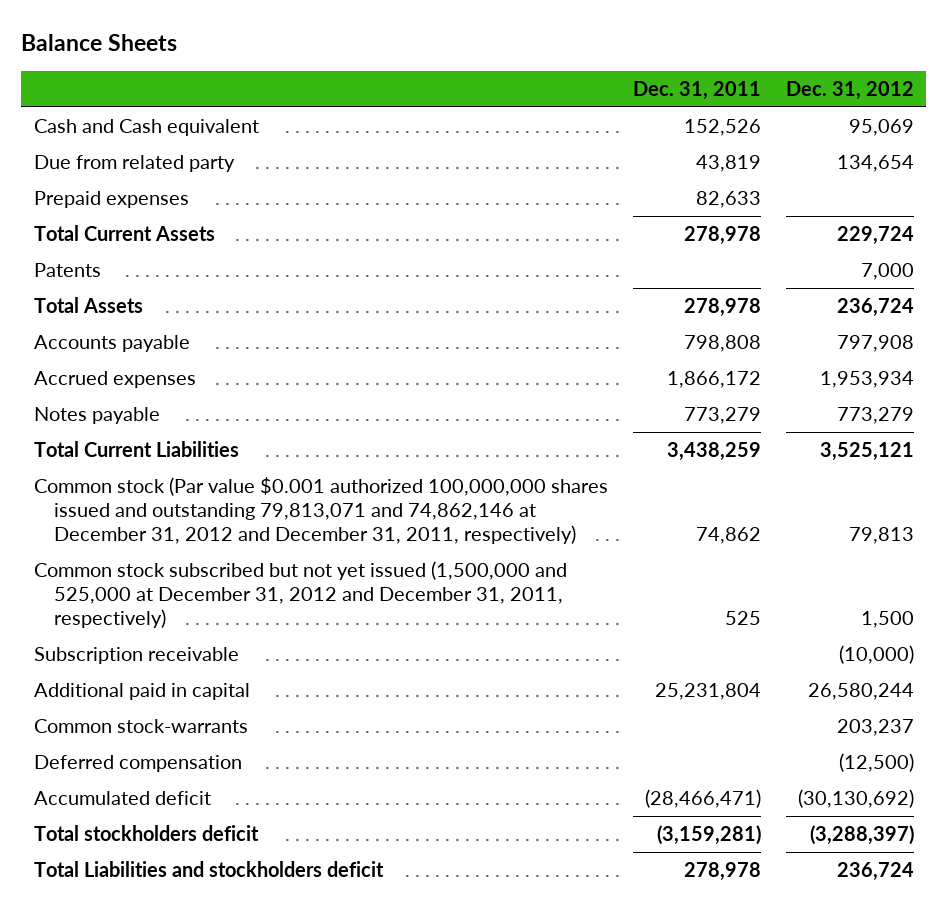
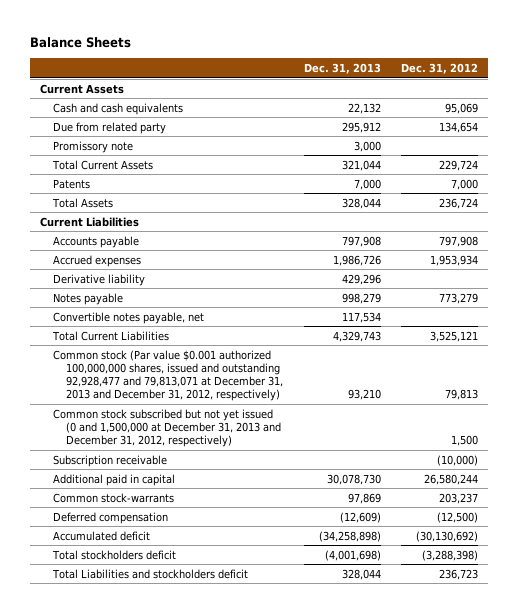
- | Dec. 31, 2011 | Dec. 31, 2012
+ | Dec. 31, 2013 | Dec. 31, 2012
- Cash and Cash equivalent | 152,526 | 95,069
+ Current Assets
+ Cash and cash equivalents | 22,132 | 95,069
- Prepaid expenses | 82,633 |
+ Promissory note | 3,000 |
+ Current Liabilities
+ Derivative liability | 429,296 |
+ Convertible notes payable, net | 117,534 |
- Common stock (Par value $0.001 authorized 100,000,000 shares issued and outstanding 79,813,071 and 74,862,146 at December 31, 2012 and December 31, 2011, respectively) | 74,862 | 79,813
- Common stock subscribed but not yet issued (1,500,000 and 525,000 at December 31, 2012 and December 31, 2011, respectively) | 525 | 1,500
+ Common stock (Par value $0.001 authorized 100,000,000 shares, issued and outstanding 92,928,477 and 79,813,071 at December 31, 2013 and December 31, 2012, respectively) | 93,210 | 79,813
+ Common stock subscribed but not yet issued (0 and 1,500,000 at December 31, 2013 and December 31, 2012, respectively) | | 1,500
- Total stockholders deficit | (3,159,281) | (3,288,397)
- Total Liabilities and stockholders deficit | 278,978 | 236,724
+ Total stockholders deficit | (4,001,698) | (3,288,398)
+ Total Liabilities and stockholders deficit | 328,044 | 236,723

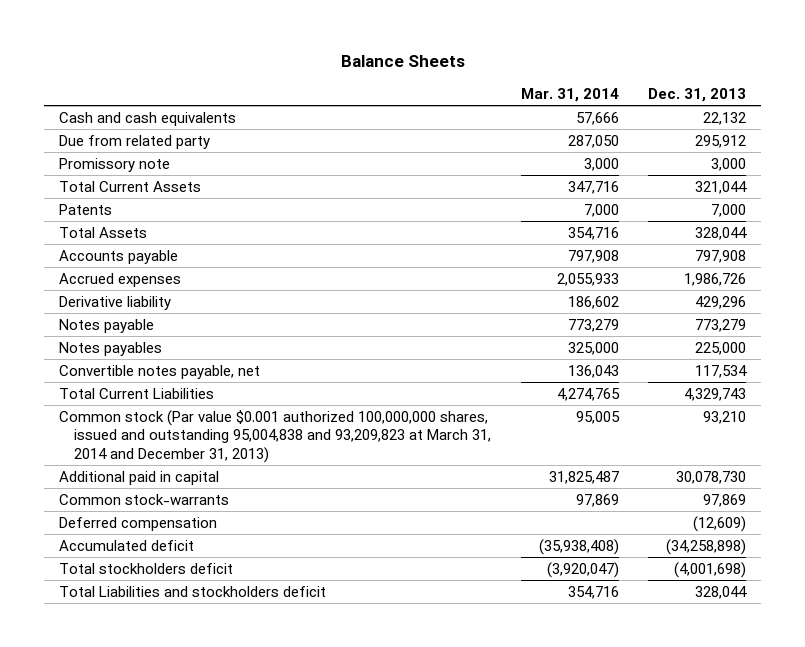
- | Dec. 31, 2013 | Dec. 31, 2012
+ | Mar. 31, 2014 | Dec. 31, 2013
- Current Assets
- Current Liabilities
- Notes payable | 998,279 | 773,279
+ Notes payable | 773,279 | 773,279
+ Notes payables | 325,000 | 225,000
- Common stock (Par value $0.001 authorized 100,000,000 shares, issued and outstanding 92,928,477 and 79,813,071 at December 31, 2013 and December 31, 2012, respectively) | 93,210 | 79,813
- Common stock subscribed but not yet issued (0 and 1,500,000 at December 31, 2013 and December 31, 2012, respectively) | | 1,500
- Subscription receivable | | (10,000)
+ Common stock (Par value $0.001 authorized 100,000,000 shares, issued and outstanding 95,004,838 and 93,209,823 at March 31, 2014 and December 31, 2013) | 95,005 | 93,210

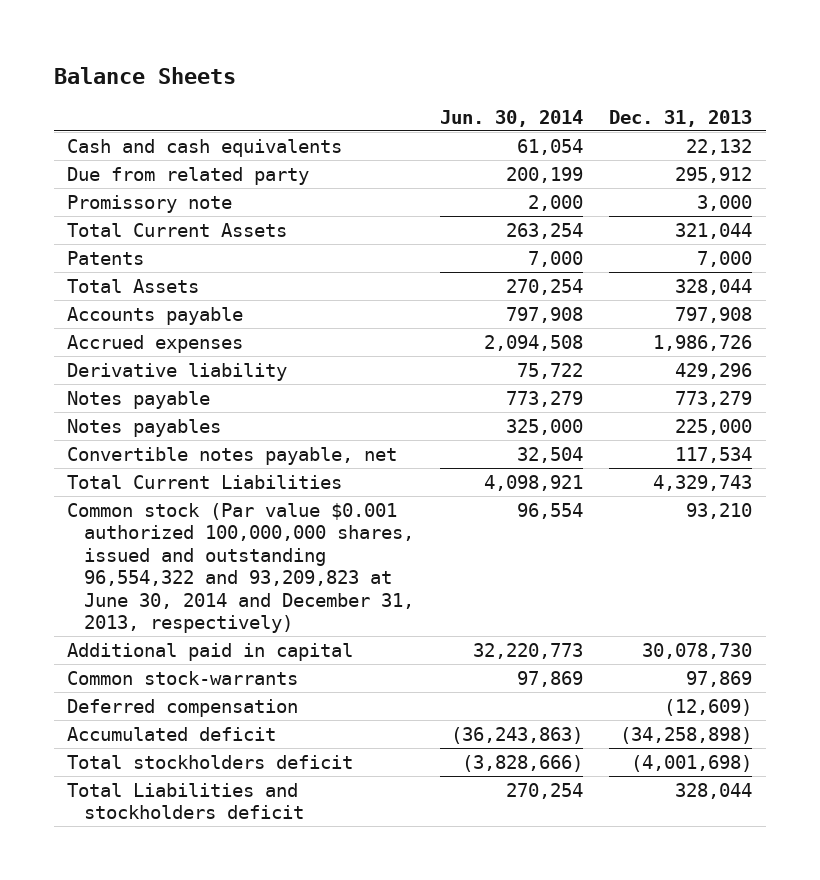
- | Mar. 31, 2014 | Dec. 31, 2013
+ | Jun. 30, 2014 | Dec. 31, 2013
- Common stock (Par value $0.001 authorized 100,000,000 shares, issued and outstanding 95,004,838 and 93,209,823 at March 31, 2014 and December 31, 2013) | 95,005 | 93,210
+ Common stock (Par value $0.001 authorized 100,000,000 shares, issued and outstanding 96,554,322 and 93,209,823 at June 30, 2014 and December 31, 2013, respectively) | 96,554 | 93,210

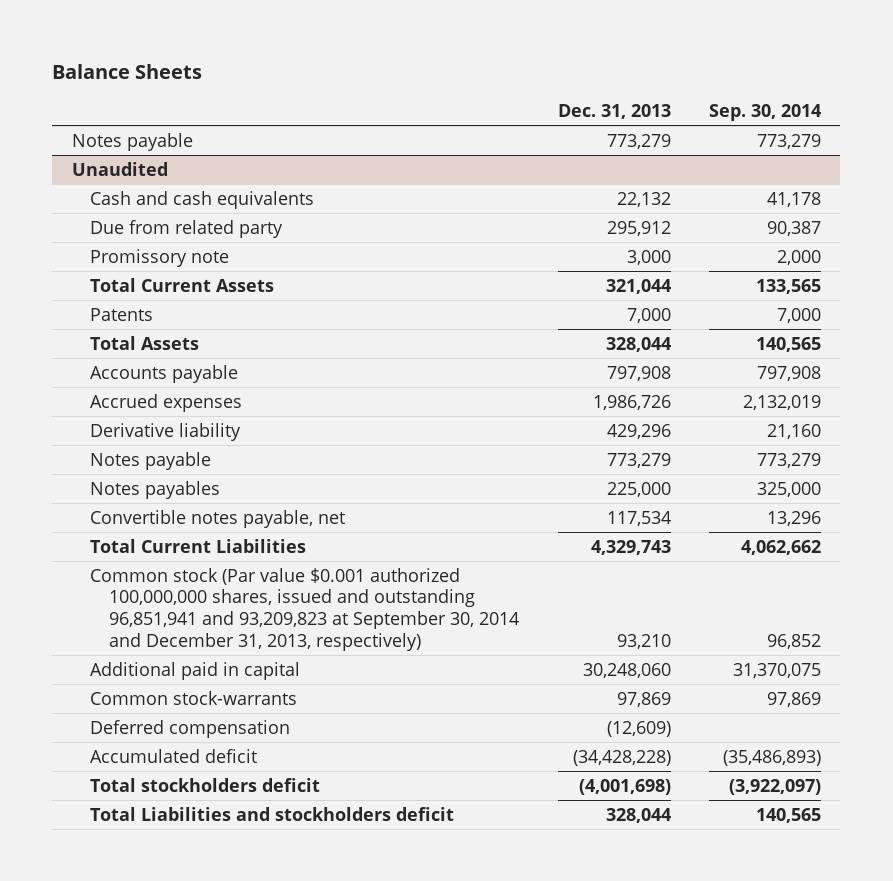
- | Jun. 30, 2014 | Dec. 31, 2013
+ | Dec. 31, 2013 | Sep. 30, 2014
+ Notes payable | 773,279 | 773,279
+ Unaudited
- Common stock (Par value $0.001 authorized 100,000,000 shares, issued and outstanding 96,554,322 and 93,209,823 at June 30, 2014 and December 31, 2013, respectively) | 96,554 | 93,210
- Additional paid in capital | 32,220,773 | 30,078,730
+ Common stock (Par value $0.001 authorized 100,000,000 shares, issued and outstanding 96,851,941 and 93,209,823 at September 30, 2014 and December 31, 2013, respectively) | 93,210 | 96,852
+ Additional paid in capital | 30,248,060 | 31,370,075
- Accumulated deficit | (36,243,863) | (34,258,898)
+ Accumulated deficit | (34,428,228) | (35,486,893)

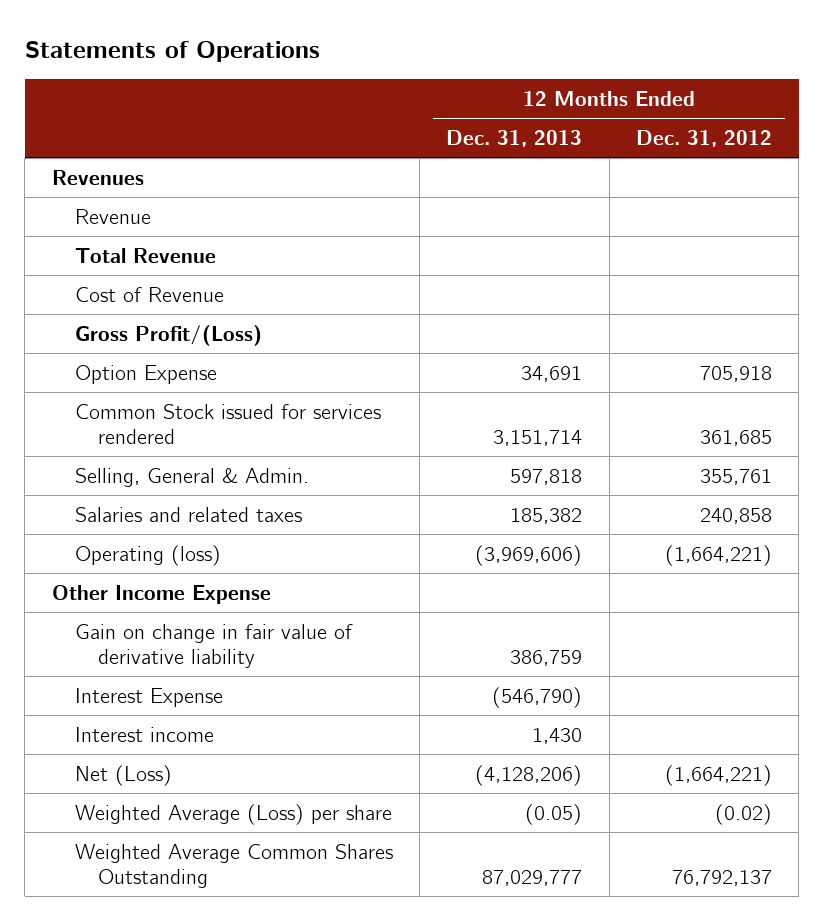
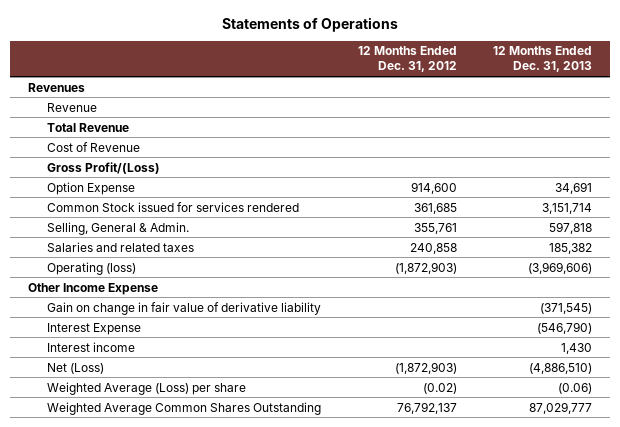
- | 12 Months Ended Dec. 31, 2013 | 12 Months Ended Dec. 31, 2012
+ | 12 Months Ended Dec. 31, 2012 | 12 Months Ended Dec. 31, 2013
- Option Expense | 34,691 | 705,918
+ Option Expense | 914,600 | 34,691
- Operating (loss) | (3,969,606) | (1,664,221)
+ Operating (loss) | (1,872,903) | (3,969,606)
- Gain on change in fair value of derivative liability | 386,759 |
+ Gain on change in fair value of derivative liability | | (371,545)
- Net (Loss) | (4,128,206) | (1,664,221)
- Weighted Average (Loss) per share | (0.05) | (0.02)
+ Net (Loss) | (1,872,903) | (4,886,510)
+ Weighted Average (Loss) per share | (0.02) | (0.06)

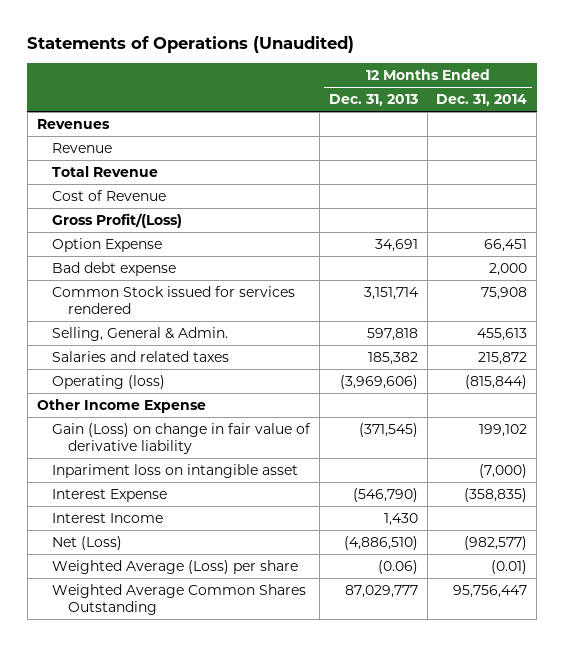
- Statements of Operations
+ Statements of Operations (Unaudited)
- | 12 Months Ended Dec. 31, 2012 | 12 Months Ended Dec. 31, 2013
+ | 12 Months Ended Dec. 31, 2013 | 12 Months Ended Dec. 31, 2014
+ Bad debt expense | | 2,000
- Gain on change in fair value of derivative liability | | (371,545)
+ Gain (Loss) on change in fair value of derivative liability | (371,545) | 199,102
+ Inpariment loss on intangible asset | | (7,000)
- Interest income | | 1,430
+ Interest Income | 1,430 |

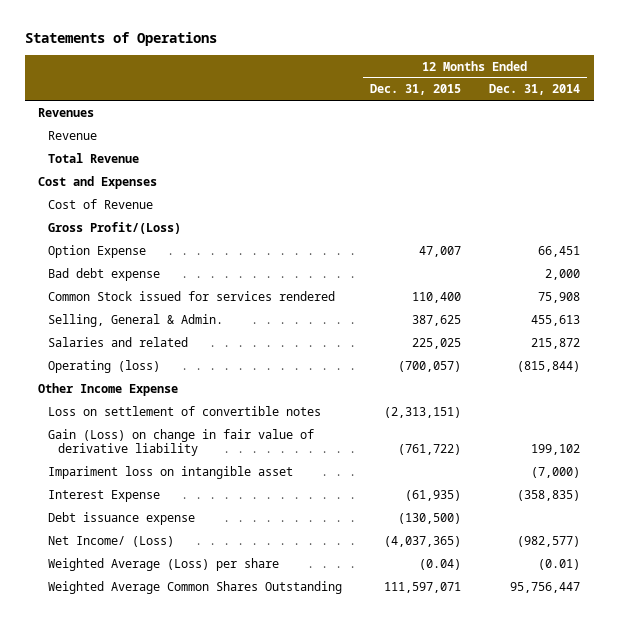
- Statements of Operations (Unaudited)
+ Statements of Operations
- | 12 Months Ended Dec. 31, 2013 | 12 Months Ended Dec. 31, 2014
+ | 12 Months Ended Dec. 31, 2015 | 12 Months Ended Dec. 31, 2014
+ Cost and Expenses
- Salaries and related taxes | 185,382 | 215,872
+ Salaries and related | 225,025 | 215,872
+ Loss on settlement of convertible notes | (2,313,151) |
- Inpariment loss on intangible asset | | (7,000)
+ Impariment loss on intangible asset | | (7,000)
- Interest Income | 1,430 |
- Net (Loss) | (4,886,510) | (982,577)
+ Debt issuance expense | (130,500) |
+ Net Income/ (Loss) | (4,037,365) | (982,577)

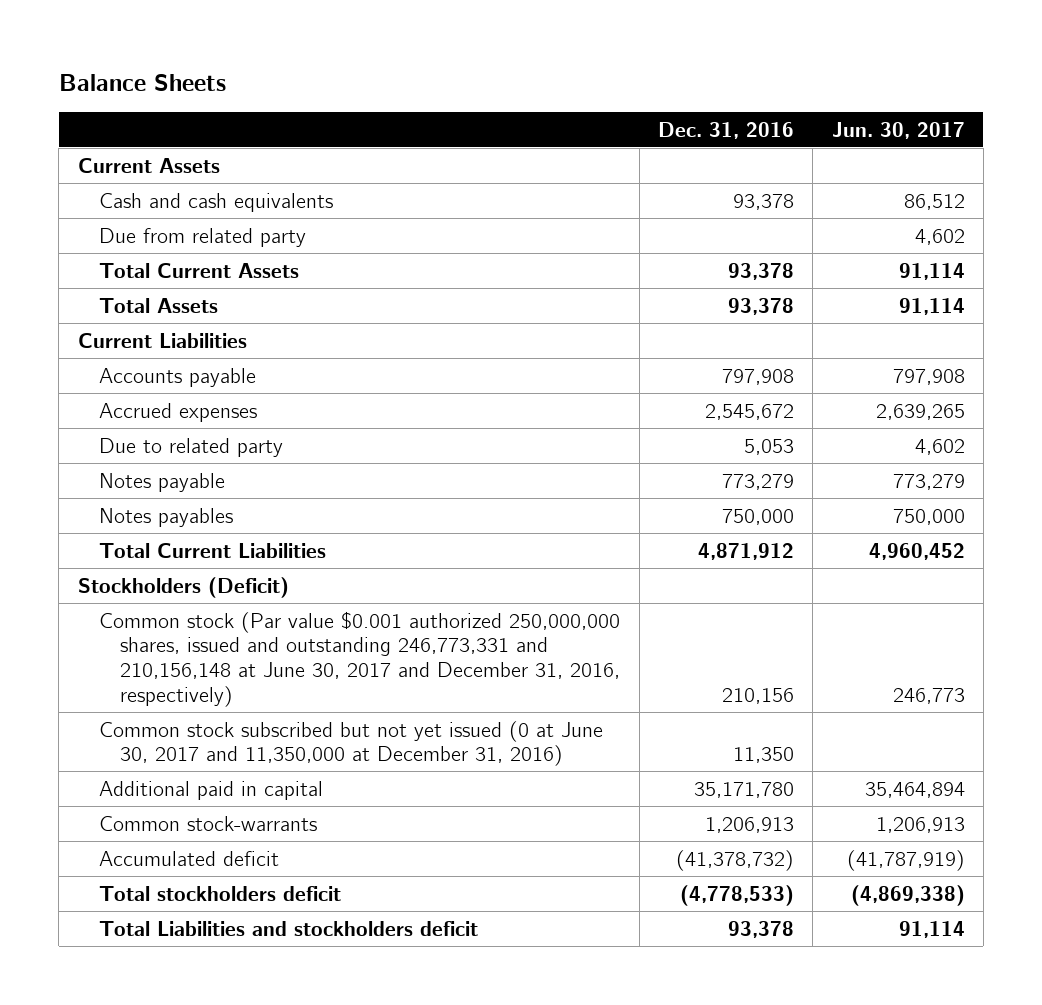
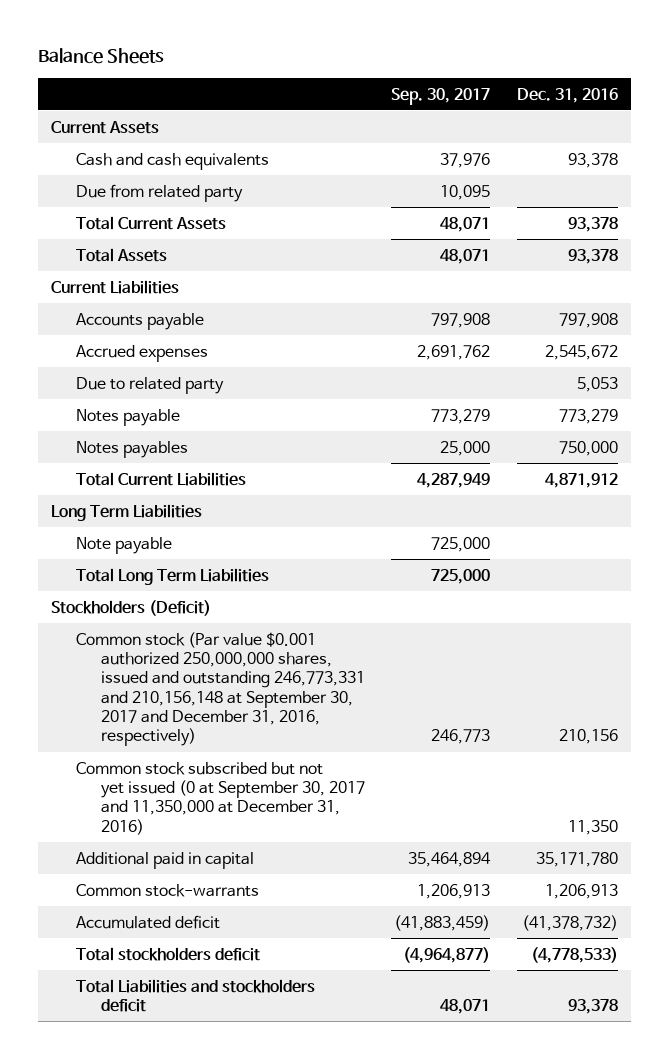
- | Dec. 31, 2016 | Jun. 30, 2017
+ | Sep. 30, 2017 | Dec. 31, 2016
+ Long Term Liabilities
+ Note payable | 725,000 |
+ Total Long Term Liabilities | 725,000 |
- Common stock (Par value $0.001 authorized 250,000,000 shares, issued and outstanding 246,773,331 and 210,156,148 at June 30, 2017 and December 31, 2016, respectively) | 210,156 | 246,773
- Common stock subscribed but not yet issued (0 at June 30, 2017 and 11,350,000 at December 31, 2016) | 11,350 |
+ Common stock (Par value $0.001 authorized 250,000,000 shares, issued and outstanding 246,773,331 and 210,156,148 at September 30, 2017 and December 31, 2016, respectively) | 246,773 | 210,156
+ Common stock subscribed but not yet issued (0 at September 30, 2017 and 11,350,000 at December 31, 2016) | | 11,350

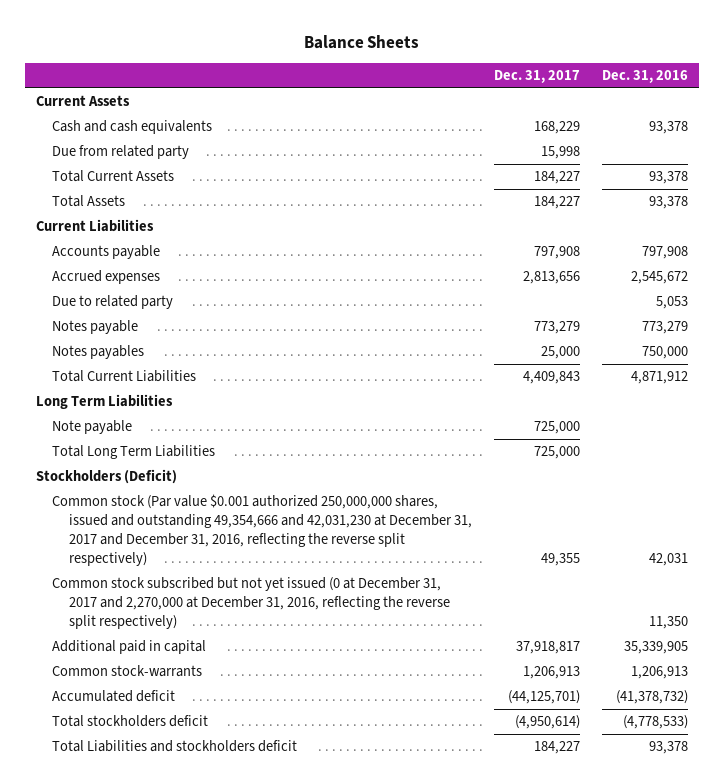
- | Sep. 30, 2017 | Dec. 31, 2016
+ | Dec. 31, 2017 | Dec. 31, 2016
- Common stock (Par value $0.001 authorized 250,000,000 shares, issued and outstanding 246,773,331 and 210,156,148 at September 30, 2017 and December 31, 2016, respectively) | 246,773 | 210,156
- Common stock subscribed but not yet issued (0 at September 30, 2017 and 11,350,000 at December 31, 2016) | | 11,350
- Additional paid in capital | 35,464,894 | 35,171,780
+ Common stock (Par value $0.001 authorized 250,000,000 shares, issued and outstanding 49,354,666 and 42,031,230 at December 31, 2017 and December 31, 2016, reflecting the reverse split respectively) | 49,355 | 42,031
+ Common stock subscribed but not yet issued (0 at December 31, 2017 and 2,270,000 at December 31, 2016, reflecting the reverse split respectively) | | 11,350
+ Additional paid in capital | 37,918,817 | 35,339,905

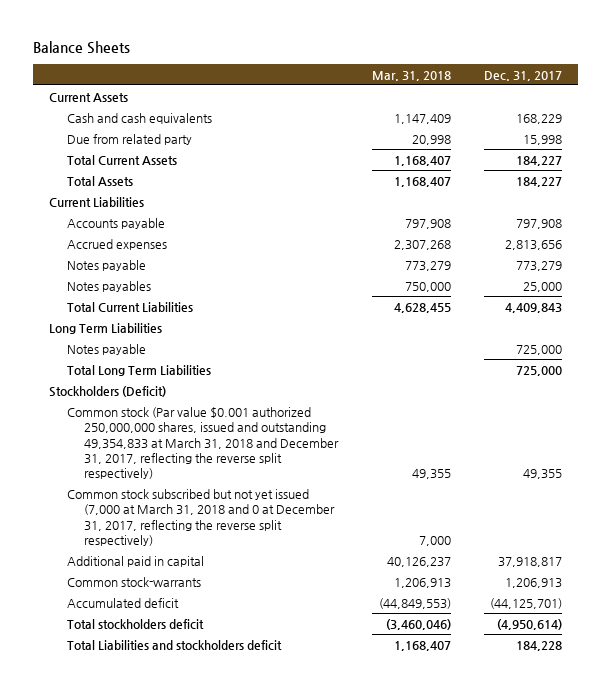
- | Dec. 31, 2017 | Dec. 31, 2016
+ | Mar. 31, 2018 | Dec. 31, 2017
- Due to related party | | 5,053
- Note payable | 725,000 |
+ Notes payable | | 725,000
- Common stock (Par value $0.001 authorized 250,000,000 shares, issued and outstanding 49,354,666 and 42,031,230 at December 31, 2017 and December 31, 2016, reflecting the reverse split respectively) | 49,355 | 42,031
- Common stock subscribed but not yet issued (0 at December 31, 2017 and 2,270,000 at December 31, 2016, reflecting the reverse split respectively) | | 11,350
+ Common stock (Par value $0.001 authorized 250,000,000 shares, issued and outstanding 49,354,833 at March 31, 2018 and December 31, 2017, reflecting the reverse split respectively) | 49,355 | 49,355
+ Common stock subscribed but not yet issued (7,000 at March 31, 2018 and 0 at December 31, 2017, reflecting the reverse split respectively) | 7,000 |
- Total Liabilities and stockholders deficit | 184,227 | 93,378
+ Total Liabilities and stockholders deficit | 1,168,407 | 184,228

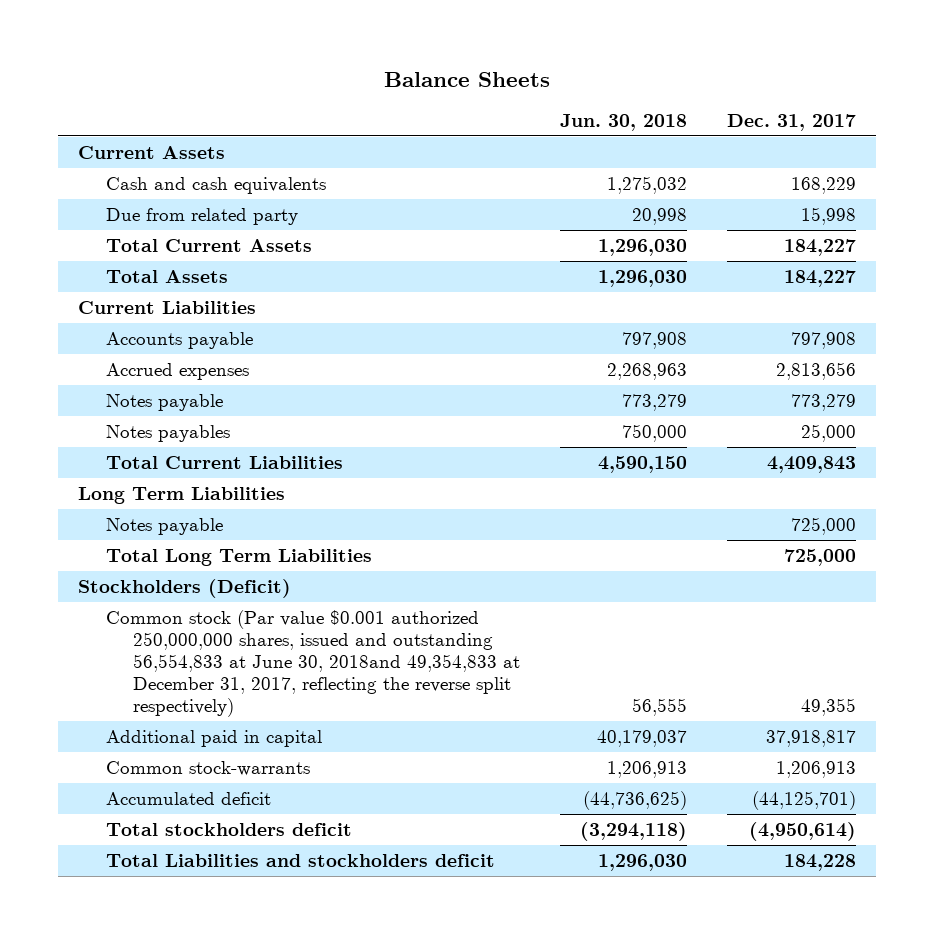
- | Mar. 31, 2018 | Dec. 31, 2017
+ | Jun. 30, 2018 | Dec. 31, 2017
- Common stock (Par value $0.001 authorized 250,000,000 shares, issued and outstanding 49,354,833 at March 31, 2018 and December 31, 2017, reflecting the reverse split respectively) | 49,355 | 49,355
- Common stock subscribed but not yet issued (7,000 at March 31, 2018 and 0 at December 31, 2017, reflecting the reverse split respectively) | 7,000 |
+ Common stock (Par value $0.001 authorized 250,000,000 shares, issued and outstanding 56,554,833 at June 30, 2018and 49,354,833 at December 31, 2017, reflecting the reverse split respectively) | 56,555 | 49,355

